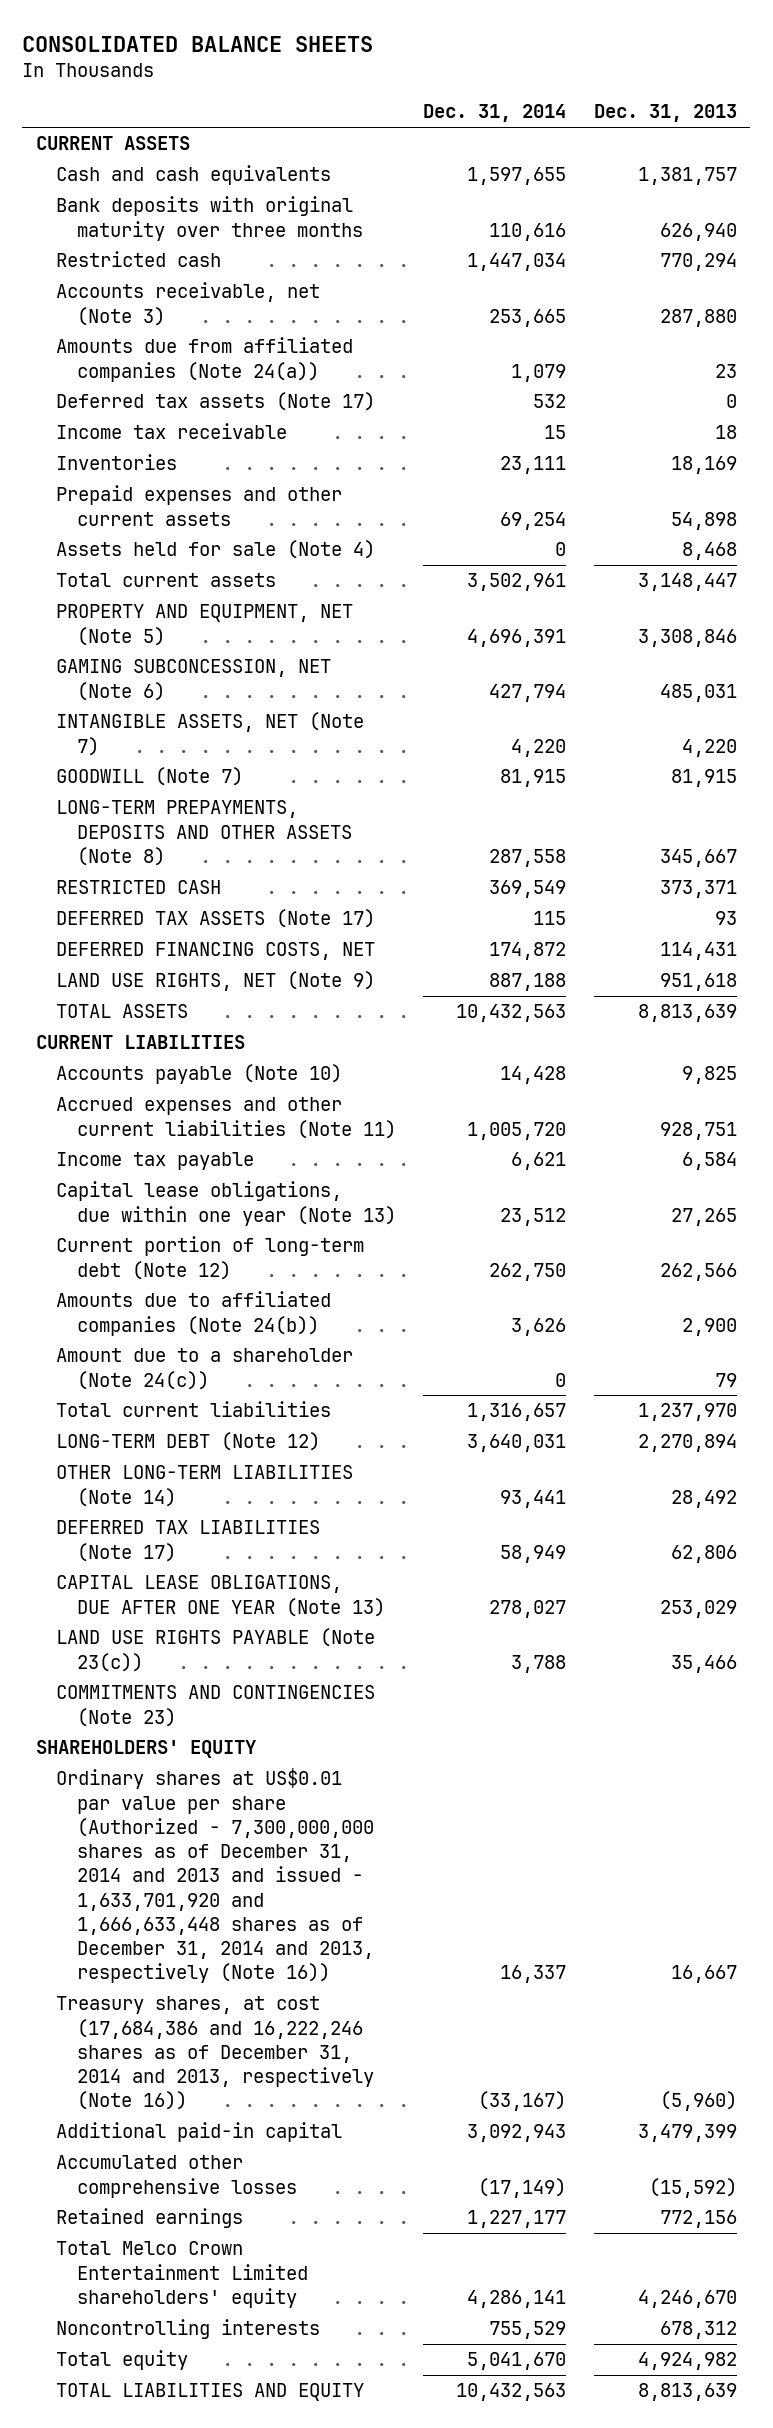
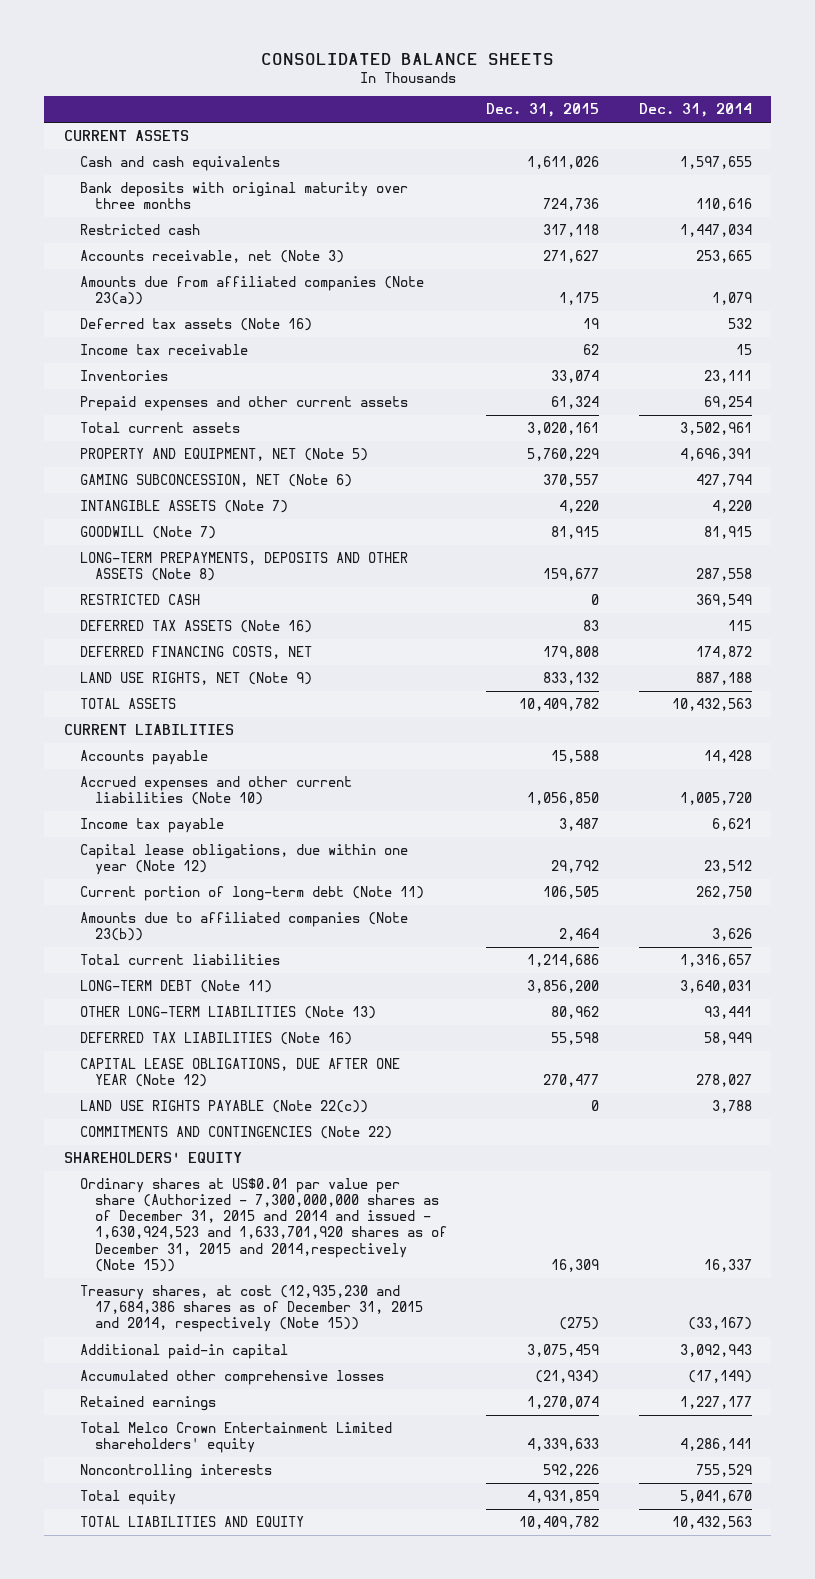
- | Dec. 31, 2014 | Dec. 31, 2013
+ | Dec. 31, 2015 | Dec. 31, 2014
- Amounts due from affiliated companies (Note 24(a)) | 1,079 | 23
- Deferred tax assets (Note 17) | 532 | 0
+ Amounts due from affiliated companies (Note 23(a)) | 1,175 | 1,079
+ Deferred tax assets (Note 16) | 19 | 532
- Assets held for sale (Note 4) | 0 | 8,468
- INTANGIBLE ASSETS, NET (Note 7) | 4,220 | 4,220
+ INTANGIBLE ASSETS (Note 7) | 4,220 | 4,220
- DEFERRED TAX ASSETS (Note 17) | 115 | 93
+ DEFERRED TAX ASSETS (Note 16) | 83 | 115
- Accounts payable (Note 10) | 14,428 | 9,825
- Accrued expenses and other current liabilities (Note 11) | 1,005,720 | 928,751
+ Accounts payable | 15,588 | 14,428
+ Accrued expenses and other current liabilities (Note 10) | 1,056,850 | 1,005,720
- Capital lease obligations, due within one year (Note 13) | 23,512 | 27,265
- Current portion of long-term debt (Note 12) | 262,750 | 262,566
- Amounts due to affiliated companies (Note 24(b)) | 3,626 | 2,900
- Amount due to a shareholder (Note 24(c)) | 0 | 79
+ Capital lease obligations, due within one year (Note 12) | 29,792 | 23,512
+ Current portion of long-term debt (Note 11) | 106,505 | 262,750
+ Amounts due to affiliated companies (Note 23(b)) | 2,464 | 3,626
- LONG-TERM DEBT (Note 12) | 3,640,031 | 2,270,894
- OTHER LONG-TERM LIABILITIES (Note 14) | 93,441 | 28,492
- DEFERRED TAX LIABILITIES (Note 17) | 58,949 | 62,806
- CAPITAL LEASE OBLIGATIONS, DUE AFTER ONE YEAR (Note 13) | 278,027 | 253,029
- LAND USE RIGHTS PAYABLE (Note 23(c)) | 3,788 | 35,466
- COMMITMENTS AND CONTINGENCIES (Note 23)
+ LONG-TERM DEBT (Note 11) | 3,856,200 | 3,640,031
+ OTHER LONG-TERM LIABILITIES (Note 13) | 80,962 | 93,441
+ DEFERRED TAX LIABILITIES (Note 16) | 55,598 | 58,949
+ CAPITAL LEASE OBLIGATIONS, DUE AFTER ONE YEAR (Note 12) | 270,477 | 278,027
+ LAND USE RIGHTS PAYABLE (Note 22(c)) | 0 | 3,788
+ COMMITMENTS AND CONTINGENCIES (Note 22)
- Ordinary shares at US$0.01 par value per share (Authorized - 7,300,000,000 shares as of December 31, 2014 and 2013 and issued - 1,633,701,920 and 1,666,633,448 shares as of December 31, 2014 and 2013, respectively (Note 16)) | 16,337 | 16,667
- Treasury shares, at cost (17,684,386 and 16,222,246 shares as of December 31, 2014 and 2013, respectively (Note 16)) | (33,167) | (5,960)
+ Ordinary shares at US$0.01 par value per share (Authorized - 7,300,000,000 shares as of December 31, 2015 and 2014 and issued - 1,630,924,523 and 1,633,701,920 shares as of December 31, 2015 and 2014,respectively (Note 15)) | 16,309 | 16,337
+ Treasury shares, at cost (12,935,230 and 17,684,386 shares as of December 31, 2015 and 2014, respectively (Note 15)) | (275) | (33,167)

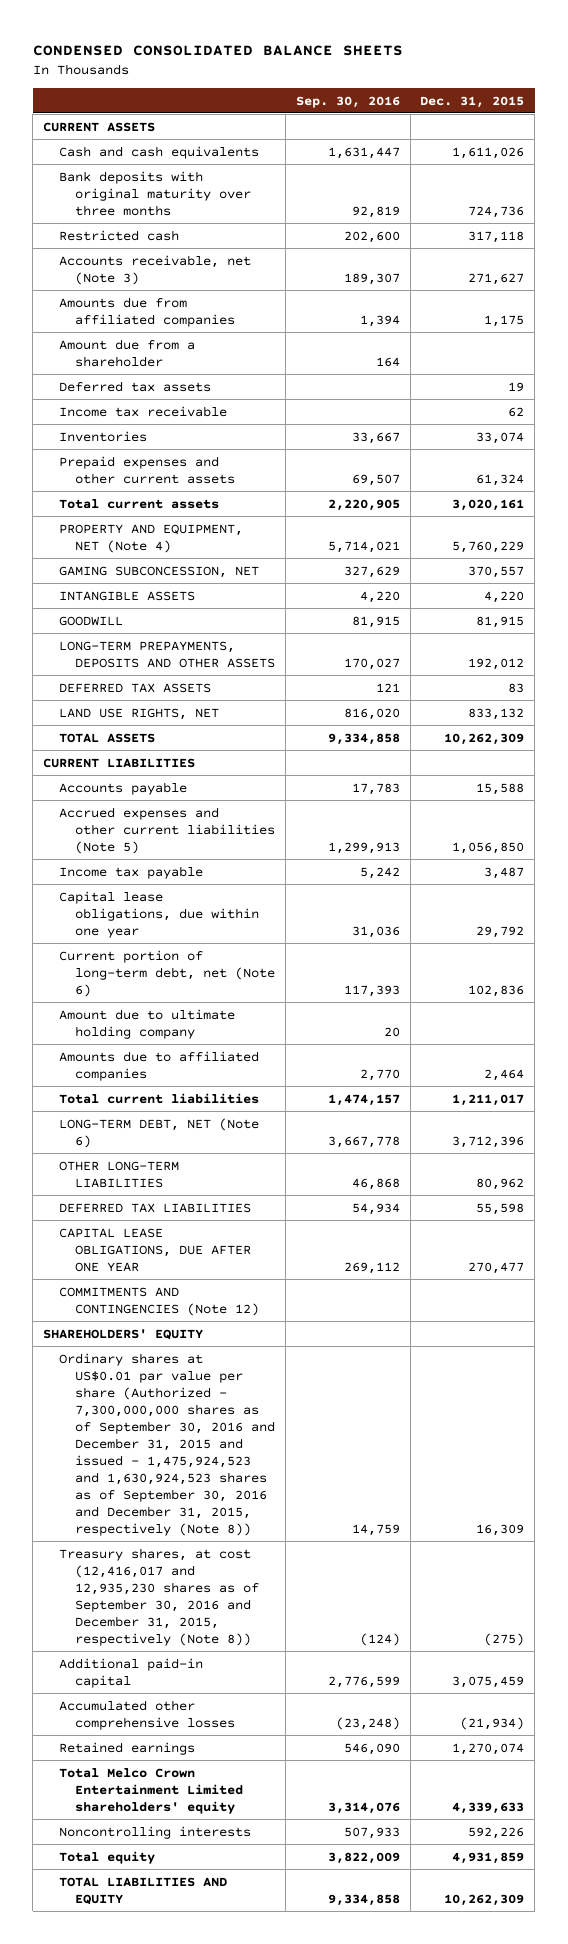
- CONSOLIDATED BALANCE SHEETS
+ CONDENSED CONSOLIDATED BALANCE SHEETS
- | Dec. 31, 2015 | Dec. 31, 2014
+ | Sep. 30, 2016 | Dec. 31, 2015
- Amounts due from affiliated companies (Note 23(a)) | 1,175 | 1,079
- Deferred tax assets (Note 16) | 19 | 532
+ Amounts due from affiliated companies | 1,394 | 1,175
+ Amount due from a shareholder | 164 |
+ Deferred tax assets | | 19
- PROPERTY AND EQUIPMENT, NET (Note 5) | 5,760,229 | 4,696,391
- GAMING SUBCONCESSION, NET (Note 6) | 370,557 | 427,794
- INTANGIBLE ASSETS (Note 7) | 4,220 | 4,220
- GOODWILL (Note 7) | 81,915 | 81,915
- LONG-TERM PREPAYMENTS, DEPOSITS AND OTHER ASSETS (Note 8) | 159,677 | 287,558
- RESTRICTED CASH | 0 | 369,549
- DEFERRED TAX ASSETS (Note 16) | 83 | 115
- DEFERRED FINANCING COSTS, NET | 179,808 | 174,872
- LAND USE RIGHTS, NET (Note 9) | 833,132 | 887,188
- TOTAL ASSETS | 10,409,782 | 10,432,563
+ PROPERTY AND EQUIPMENT, NET (Note 4) | 5,714,021 | 5,760,229
+ GAMING SUBCONCESSION, NET | 327,629 | 370,557
+ INTANGIBLE ASSETS | 4,220 | 4,220
+ GOODWILL | 81,915 | 81,915
+ LONG-TERM PREPAYMENTS, DEPOSITS AND OTHER ASSETS | 170,027 | 192,012
+ DEFERRED TAX ASSETS | 121 | 83
+ LAND USE RIGHTS, NET | 816,020 | 833,132
+ TOTAL ASSETS | 9,334,858 | 10,262,309
- Accrued expenses and other current liabilities (Note 10) | 1,056,850 | 1,005,720
+ Accrued expenses and other current liabilities (Note 5) | 1,299,913 | 1,056,850
- Capital lease obligations, due within one year (Note 12) | 29,792 | 23,512
- Current portion of long-term debt (Note 11) | 106,505 | 262,750
- Amounts due to affiliated companies (Note 23(b)) | 2,464 | 3,626
- Total current liabilities | 1,214,686 | 1,316,657
- LONG-TERM DEBT (Note 11) | 3,856,200 | 3,640,031
- OTHER LONG-TERM LIABILITIES (Note 13) | 80,962 | 93,441
- DEFERRED TAX LIABILITIES (Note 16) | 55,598 | 58,949
- CAPITAL LEASE OBLIGATIONS, DUE AFTER ONE YEAR (Note 12) | 270,477 | 278,027
- LAND USE RIGHTS PAYABLE (Note 22(c)) | 0 | 3,788
- COMMITMENTS AND CONTINGENCIES (Note 22)
+ Capital lease obligations, due within one year | 31,036 | 29,792
+ Current portion of long-term debt, net (Note 6) | 117,393 | 102,836
+ Amount due to ultimate holding company | 20 |
+ Amounts due to affiliated companies | 2,770 | 2,464
+ Total current liabilities | 1,474,157 | 1,211,017
+ LONG-TERM DEBT, NET (Note 6) | 3,667,778 | 3,712,396
+ OTHER LONG-TERM LIABILITIES | 46,868 | 80,962
+ DEFERRED TAX LIABILITIES | 54,934 | 55,598
+ CAPITAL LEASE OBLIGATIONS, DUE AFTER ONE YEAR | 269,112 | 270,477
+ COMMITMENTS AND CONTINGENCIES (Note 12)
- Ordinary shares at US$0.01 par value per share (Authorized - 7,300,000,000 shares as of December 31, 2015 and 2014 and issued - 1,630,924,523 and 1,633,701,920 shares as of December 31, 2015 and 2014,respectively (Note 15)) | 16,309 | 16,337
- Treasury shares, at cost (12,935,230 and 17,684,386 shares as of December 31, 2015 and 2014, respectively (Note 15)) | (275) | (33,167)
+ Ordinary shares at US$0.01 par value per share (Authorized - 7,300,000,000 shares as of September 30, 2016 and December 31, 2015 and issued - 1,475,924,523 and 1,630,924,523 shares as of September 30, 2016 and December 31, 2015, respectively (Note 8)) | 14,759 | 16,309
+ Treasury shares, at cost (12,416,017 and 12,935,230 shares as of September 30, 2016 and December 31, 2015, respectively (Note 8)) | (124) | (275)
- TOTAL LIABILITIES AND EQUITY | 10,409,782 | 10,432,563
+ TOTAL LIABILITIES AND EQUITY | 9,334,858 | 10,262,309

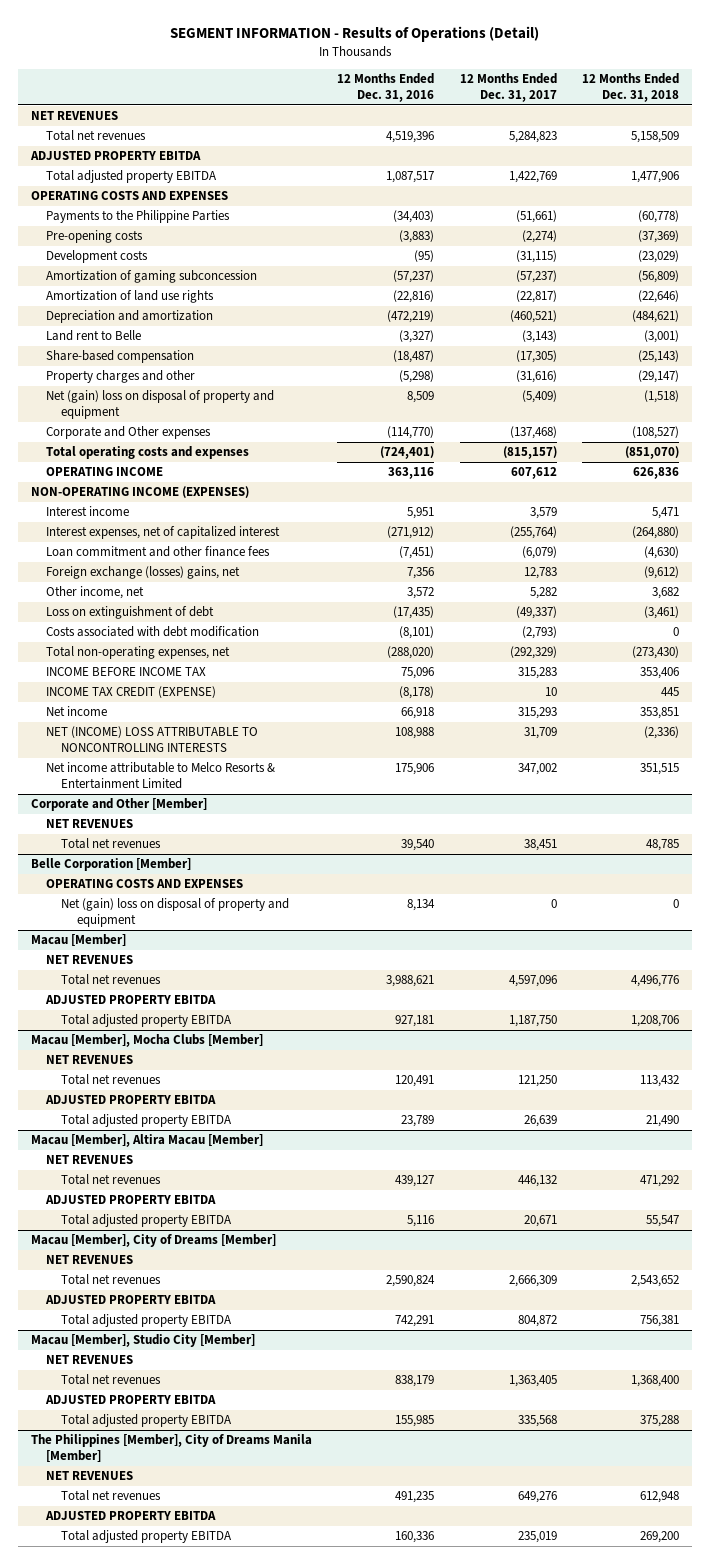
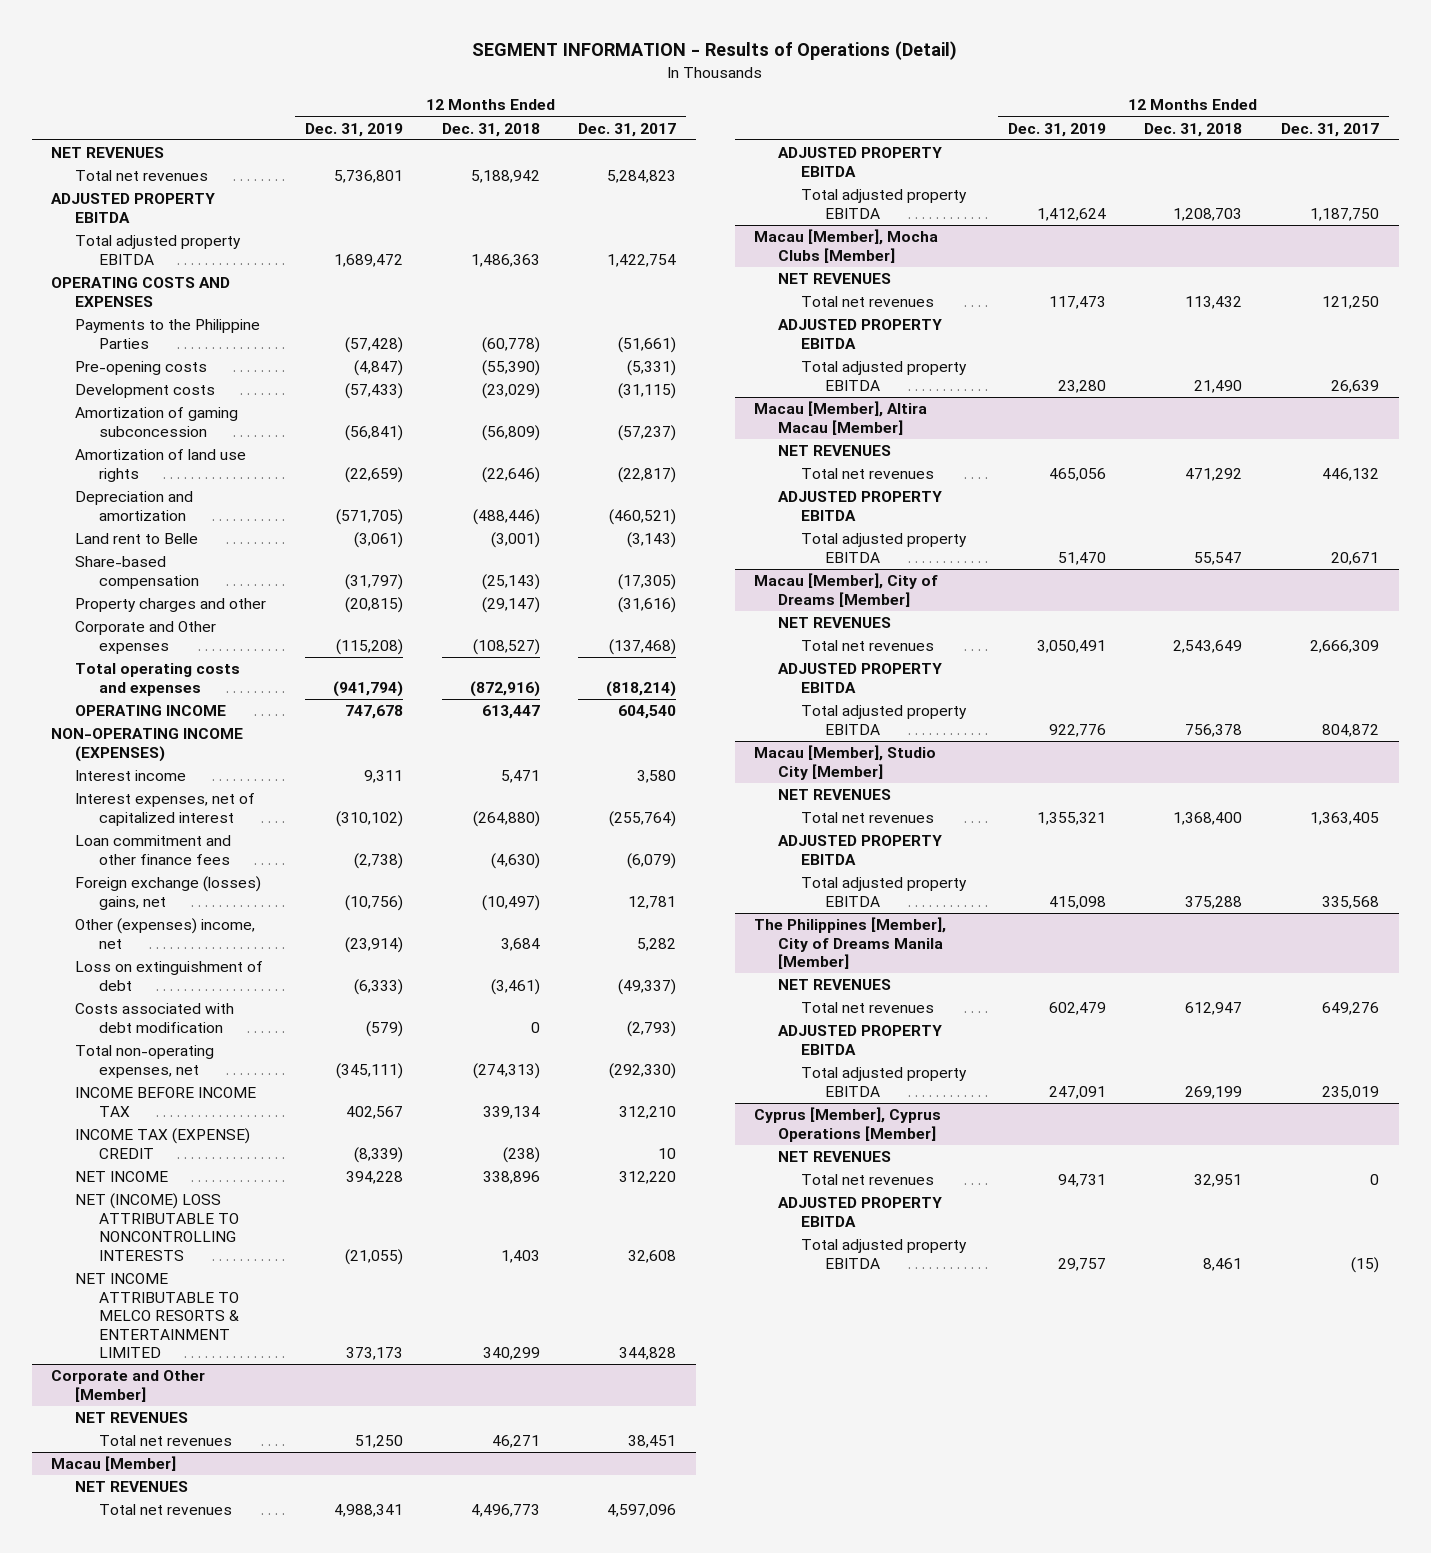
- | 12 Months Ended Dec. 31, 2016 | 12 Months Ended Dec. 31, 2017 | 12 Months Ended Dec. 31, 2018
+ | 12 Months Ended Dec. 31, 2019 | 12 Months Ended Dec. 31, 2018 | 12 Months Ended Dec. 31, 2017
- Total net revenues | 4,519,396 | 5,284,823 | 5,158,509
+ Total net revenues | 5,736,801 | 5,188,942 | 5,284,823
- Total adjusted property EBITDA | 1,087,517 | 1,422,769 | 1,477,906
+ Total adjusted property EBITDA | 1,689,472 | 1,486,363 | 1,422,754
- Pre-opening costs | (3,883) | (2,274) | (37,369)
+ Pre-opening costs | (4,847) | (55,390) | (5,331)
- Depreciation and amortization | (472,219) | (460,521) | (484,621)
+ Depreciation and amortization | (571,705) | (488,446) | (460,521)
- Net (gain) loss on disposal of property and equipment | 8,509 | (5,409) | (1,518)
- Total operating costs and expenses | (724,401) | (815,157) | (851,070)
- OPERATING INCOME | 363,116 | 607,612 | 626,836
+ Total operating costs and expenses | (941,794) | (872,916) | (818,214)
+ OPERATING INCOME | 747,678 | 613,447 | 604,540
- Interest income | 5,951 | 3,579 | 5,471
+ Interest income | 9,311 | 5,471 | 3,580
- Foreign exchange (losses) gains, net | 7,356 | 12,783 | (9,612)
- Other income, net | 3,572 | 5,282 | 3,682
+ Foreign exchange (losses) gains, net | (10,756) | (10,497) | 12,781
+ Other (expenses) income, net | (23,914) | 3,684 | 5,282
- Total non-operating expenses, net | (288,020) | (292,329) | (273,430)
- INCOME BEFORE INCOME TAX | 75,096 | 315,283 | 353,406
- INCOME TAX CREDIT (EXPENSE) | (8,178) | 10 | 445
- Net income | 66,918 | 315,293 | 353,851
- NET (INCOME) LOSS ATTRIBUTABLE TO NONCONTROLLING INTERESTS | 108,988 | 31,709 | (2,336)
- Net income attributable to Melco Resorts & Entertainment Limited | 175,906 | 347,002 | 351,515
+ Total non-operating expenses, net | (345,111) | (274,313) | (292,330)
+ INCOME BEFORE INCOME TAX | 402,567 | 339,134 | 312,210
+ INCOME TAX (EXPENSE) CREDIT | (8,339) | (238) | 10
+ NET INCOME | 394,228 | 338,896 | 312,220
+ NET (INCOME) LOSS ATTRIBUTABLE TO NONCONTROLLING INTERESTS | (21,055) | 1,403 | 32,608
+ NET INCOME ATTRIBUTABLE TO MELCO RESORTS & ENTERTAINMENT LIMITED | 373,173 | 340,299 | 344,828
@ Corporate and Other [Member]
- Total net revenues | 39,540 | 38,451 | 48,785
- Belle Corporation [Member]
- OPERATING COSTS AND EXPENSES
- Net (gain) loss on disposal of property and equipment | 8,134 | 0 | 0
@ Corporate and Other [Member]
+ Total net revenues | 51,250 | 46,271 | 38,451
@ Macau [Member]
- Total net revenues | 3,988,621 | 4,597,096 | 4,496,776
+ Total net revenues | 4,988,341 | 4,496,773 | 4,597,096
- Total adjusted property EBITDA | 927,181 | 1,187,750 | 1,208,706
+ Total adjusted property EBITDA | 1,412,624 | 1,208,703 | 1,187,750
@ Macau [Member], City of Dreams [Member]
- Total net revenues | 2,590,824 | 2,666,309 | 2,543,652
+ Total net revenues | 3,050,491 | 2,543,649 | 2,666,309
- Total adjusted property EBITDA | 742,291 | 804,872 | 756,381
+ Total adjusted property EBITDA | 922,776 | 756,378 | 804,872
@ The Philippines [Member], City of Dreams Manila [Member]
- Total net revenues | 491,235 | 649,276 | 612,948
+ Total net revenues | 602,479 | 612,947 | 649,276
- Total adjusted property EBITDA | 160,336 | 235,019 | 269,200
+ Total adjusted property EBITDA | 247,091 | 269,199 | 235,019
+ Cyprus [Member], Cyprus Operations [Member]
+ NET REVENUES
+ Total net revenues | 94,731 | 32,951 | 0
+ ADJUSTED PROPERTY EBITDA
+ Total adjusted property EBITDA | 29,757 | 8,461 | (15)

